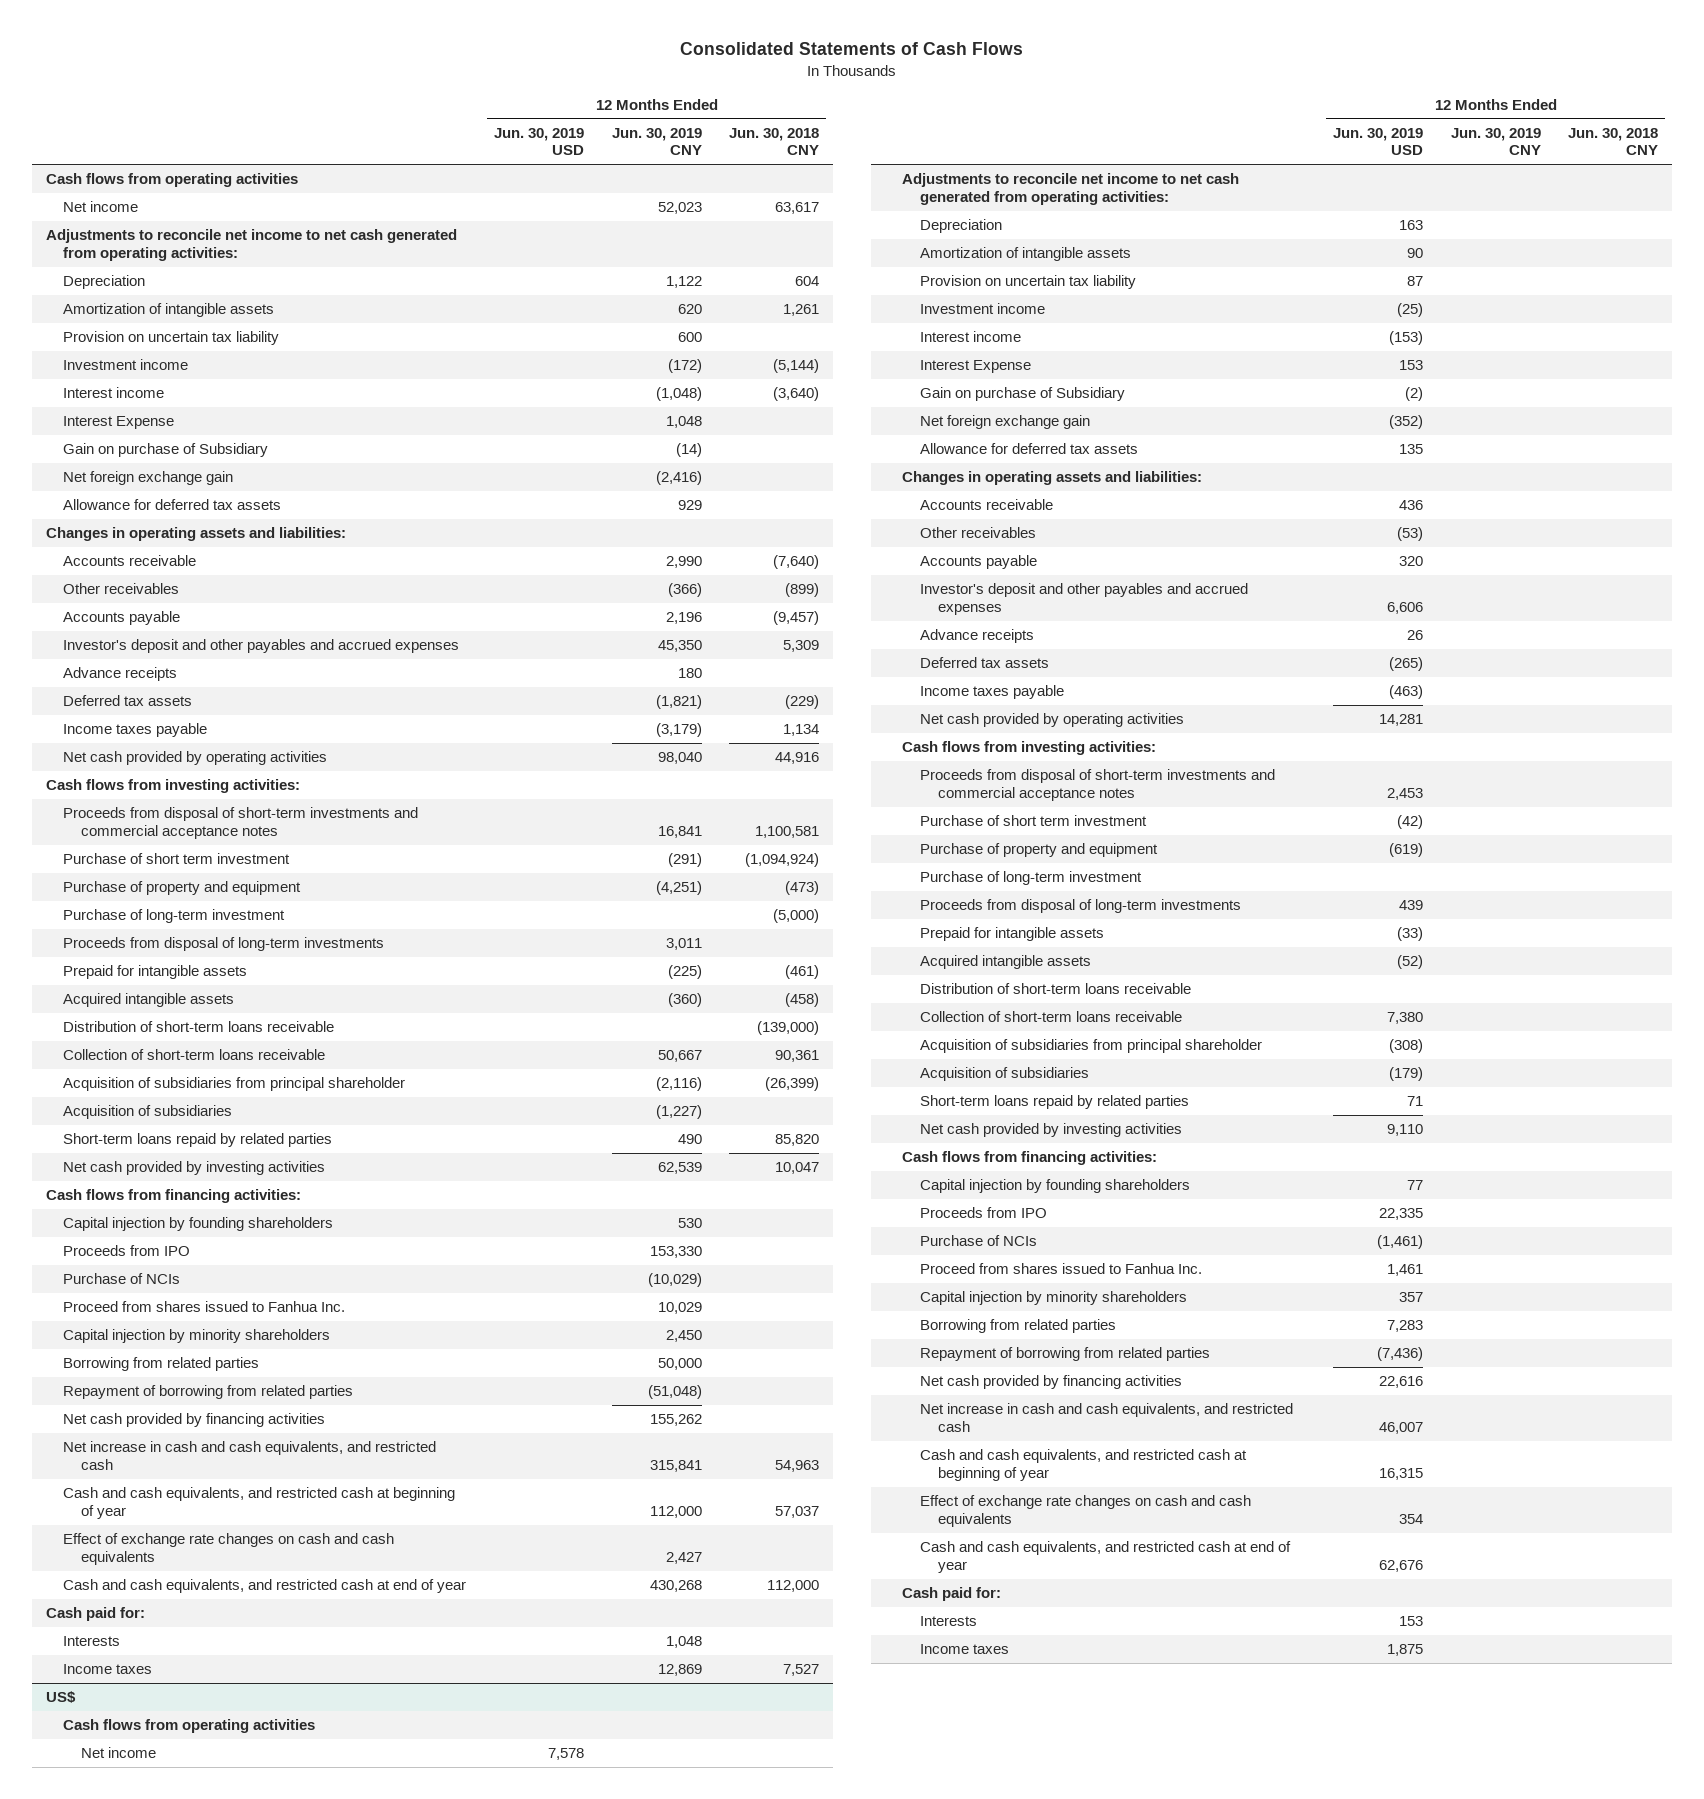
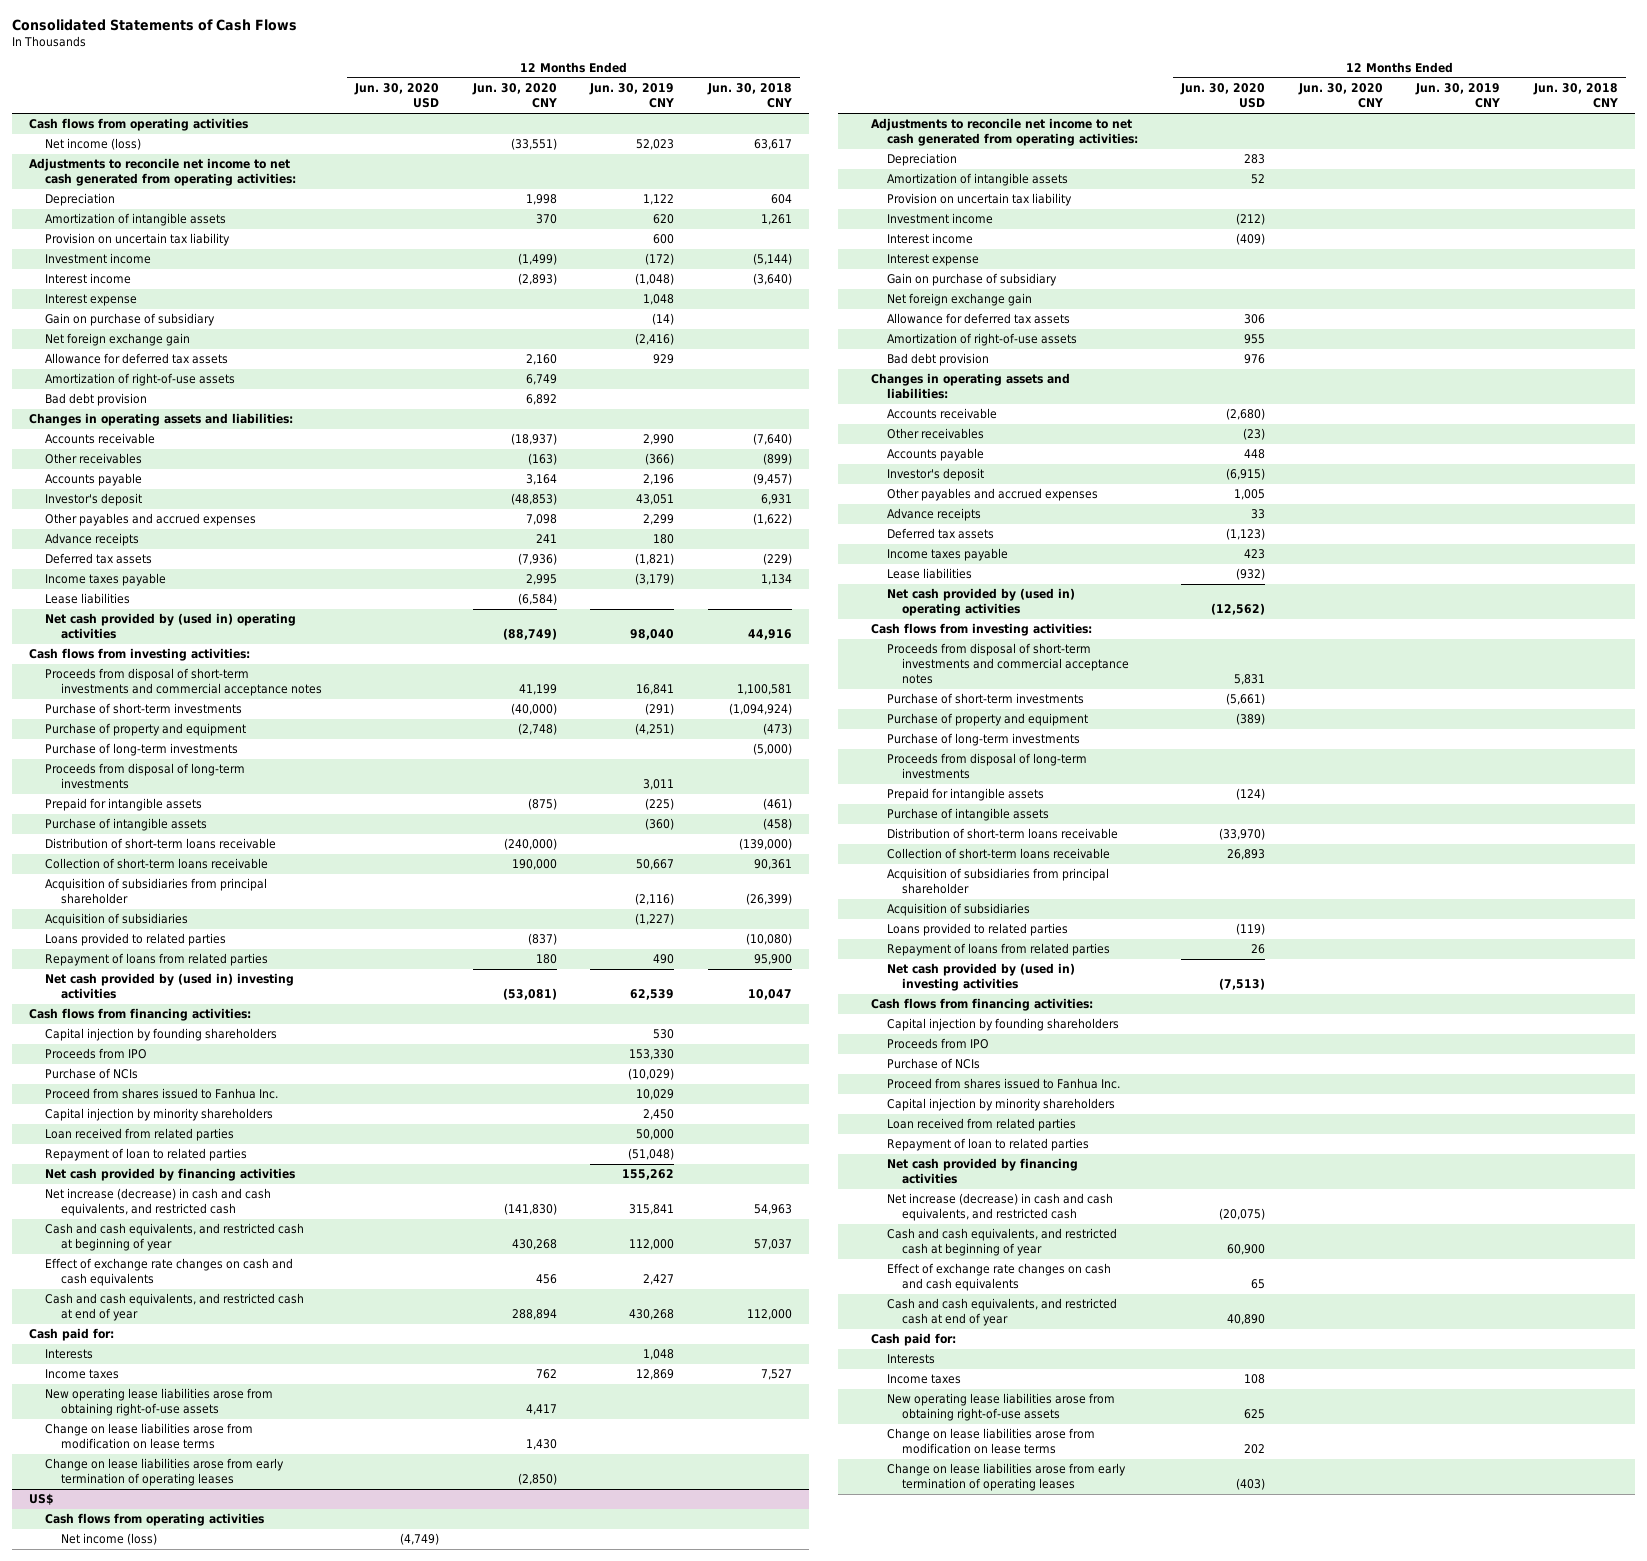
- | 12 Months Ended Jun. 30, 2019 USD | 12 Months Ended Jun. 30, 2019 CNY | 12 Months Ended Jun. 30, 2018 CNY
+ | 12 Months Ended Jun. 30, 2020 USD | 12 Months Ended Jun. 30, 2020 CNY | 12 Months Ended Jun. 30, 2019 CNY | 12 Months Ended Jun. 30, 2018 CNY
- Net income | | 52,023 | 63,617
+ Net income (loss) | | (33,551) | 52,023 | 63,617
- Interest Expense | | 1,048 |
- Gain on purchase of Subsidiary | | (14) |
+ Interest expense | | | 1,048 |
+ Gain on purchase of subsidiary | | | (14) |
+ Amortization of right-of-use assets | | 6,749 | |
+ Bad debt provision | | 6,892 | |
- Investor's deposit and other payables and accrued expenses | | 45,350 | 5,309
+ Investor's deposit | | (48,853) | 43,051 | 6,931
+ Other payables and accrued expenses | | 7,098 | 2,299 | (1,622)
- Net cash provided by operating activities | | 98,040 | 44,916
+ Lease liabilities | | (6,584) | |
+ Net cash provided by (used in) operating activities | | (88,749) | 98,040 | 44,916
- Purchase of short term investment | | (291) | (1,094,924)
+ Purchase of short-term investments | | (40,000) | (291) | (1,094,924)
- Purchase of long-term investment | | | (5,000)
+ Purchase of long-term investments | | | | (5,000)
- Acquired intangible assets | | (360) | (458)
+ Purchase of intangible assets | | | (360) | (458)
- Short-term loans repaid by related parties | | 490 | 85,820
- Net cash provided by investing activities | | 62,539 | 10,047
+ Loans provided to related parties | | (837) | | (10,080)
+ Repayment of loans from related parties | | 180 | 490 | 95,900
+ Net cash provided by (used in) investing activities | | (53,081) | 62,539 | 10,047
- Borrowing from related parties | | 50,000 |
- Repayment of borrowing from related parties | | (51,048) |
+ Loan received from related parties | | | 50,000 |
+ Repayment of loan to related parties | | | (51,048) |
- Net increase in cash and cash equivalents, and restricted cash | | 315,841 | 54,963
+ Net increase (decrease) in cash and cash equivalents, and restricted cash | | (141,830) | 315,841 | 54,963
+ New operating lease liabilities arose from obtaining right-of-use assets | | 4,417 | |
+ Change on lease liabilities arose from modification on lease terms | | 1,430 | |
+ Change on lease liabilities arose from early termination of operating leases | | (2,850) | |
@ US$
- Net income | 7,578 | |
+ Net income (loss) | (4,749) | | |
- Interest Expense | 153 | |
- Gain on purchase of Subsidiary | (2) | |
+ Interest expense
+ Gain on purchase of subsidiary
+ Amortization of right-of-use assets | 955 | | |
+ Bad debt provision | 976 | | |
- Investor's deposit and other payables and accrued expenses | 6,606 | |
+ Investor's deposit | (6,915) | | |
+ Other payables and accrued expenses | 1,005 | | |
- Net cash provided by operating activities | 14,281 | |
+ Lease liabilities | (932) | | |
+ Net cash provided by (used in) operating activities | (12,562) | | |
- Purchase of short term investment | (42) | |
+ Purchase of short-term investments | (5,661) | | |
- Purchase of long-term investment
+ Purchase of long-term investments
- Acquired intangible assets | (52) | |
+ Purchase of intangible assets
- Short-term loans repaid by related parties | 71 | |
- Net cash provided by investing activities | 9,110 | |
+ Loans provided to related parties | (119) | | |
+ Repayment of loans from related parties | 26 | | |
+ Net cash provided by (used in) investing activities | (7,513) | | |
- Borrowing from related parties | 7,283 | |
- Repayment of borrowing from related parties | (7,436) | |
+ Loan received from related parties
+ Repayment of loan to related parties
- Net increase in cash and cash equivalents, and restricted cash | 46,007 | |
+ Net increase (decrease) in cash and cash equivalents, and restricted cash | (20,075) | | |
+ New operating lease liabilities arose from obtaining right-of-use assets | 625 | | |
+ Change on lease liabilities arose from modification on lease terms | 202 | | |
+ Change on lease liabilities arose from early termination of operating leases | (403) | | |

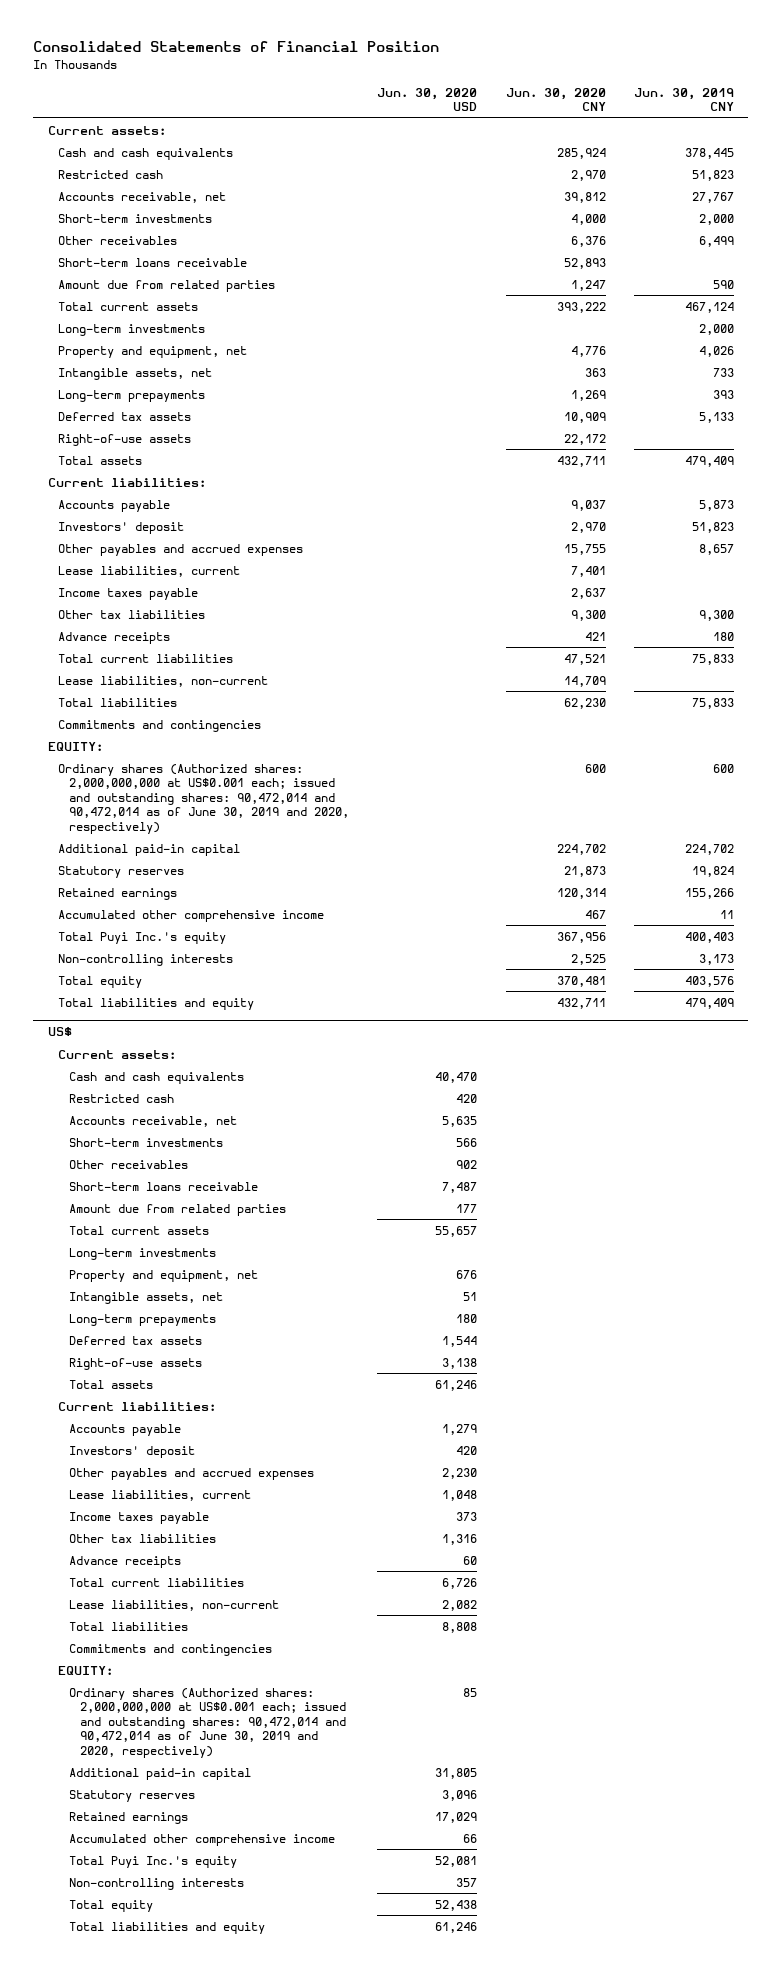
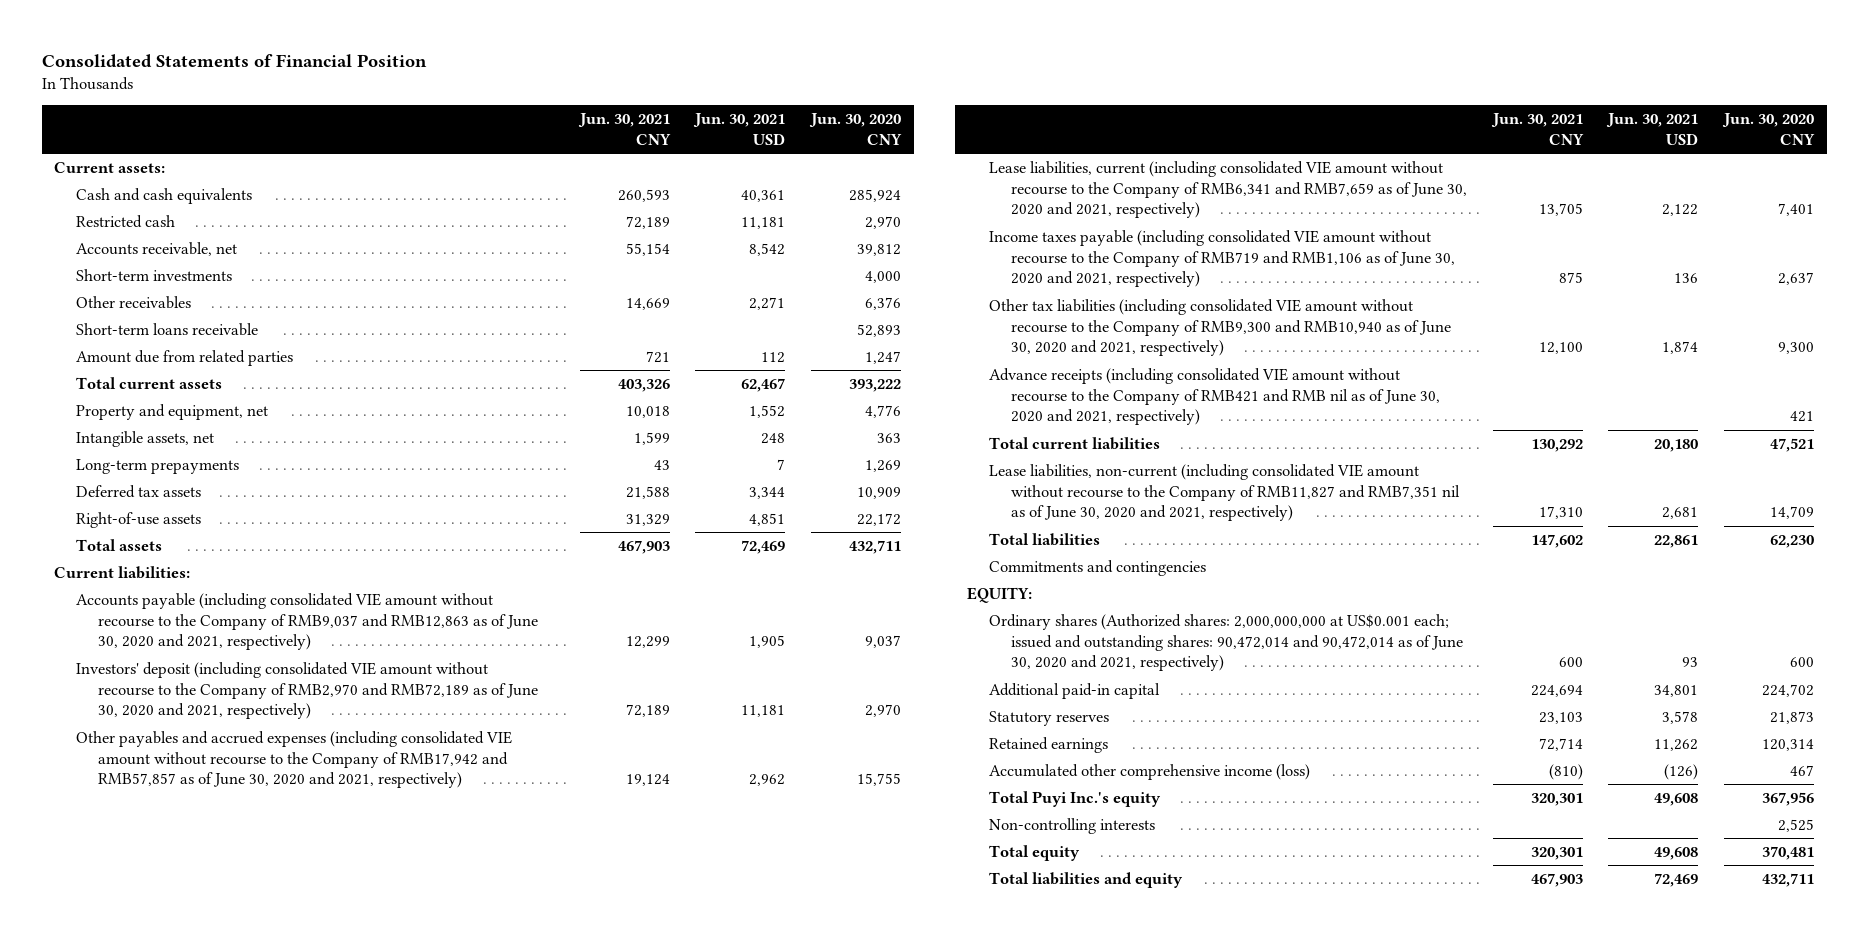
- | Jun. 30, 2020 USD | Jun. 30, 2020 CNY | Jun. 30, 2019 CNY
+ | Jun. 30, 2021 CNY | Jun. 30, 2021 USD | Jun. 30, 2020 CNY
- Long-term investments | | | 2,000
- Accounts payable | | 9,037 | 5,873
- Investors' deposit | | 2,970 | 51,823
- Other payables and accrued expenses | | 15,755 | 8,657
- Lease liabilities, current | | 7,401 |
- Income taxes payable | | 2,637 |
- Other tax liabilities | | 9,300 | 9,300
- Advance receipts | | 421 | 180
+ Accounts payable (including consolidated VIE amount without recourse to the Company of RMB9,037 and RMB12,863 as of June 30, 2020 and 2021, respectively) | 12,299 | 1,905 | 9,037
+ Investors' deposit (including consolidated VIE amount without recourse to the Company of RMB2,970 and RMB72,189 as of June 30, 2020 and 2021, respectively) | 72,189 | 11,181 | 2,970
+ Other payables and accrued expenses (including consolidated VIE amount without recourse to the Company of RMB17,942 and RMB57,857 as of June 30, 2020 and 2021, respectively) | 19,124 | 2,962 | 15,755
+ Lease liabilities, current (including consolidated VIE amount without recourse to the Company of RMB6,341 and RMB7,659 as of June 30, 2020 and 2021, respectively) | 13,705 | 2,122 | 7,401
+ Income taxes payable (including consolidated VIE amount without recourse to the Company of RMB719 and RMB1,106 as of June 30, 2020 and 2021, respectively) | 875 | 136 | 2,637
+ Other tax liabilities (including consolidated VIE amount without recourse to the Company of RMB9,300 and RMB10,940 as of June 30, 2020 and 2021, respectively) | 12,100 | 1,874 | 9,300
+ Advance receipts (including consolidated VIE amount without recourse to the Company of RMB421 and RMB nil as of June 30, 2020 and 2021, respectively) | | | 421
- Lease liabilities, non-current | | 14,709 |
+ Lease liabilities, non-current (including consolidated VIE amount without recourse to the Company of RMB11,827 and RMB7,351 nil as of June 30, 2020 and 2021, respectively) | 17,310 | 2,681 | 14,709
- Ordinary shares (Authorized shares: 2,000,000,000 at US$0.001 each; issued and outstanding shares: 90,472,014 and 90,472,014 as of June 30, 2019 and 2020, respectively) | | 600 | 600
+ Ordinary shares (Authorized shares: 2,000,000,000 at US$0.001 each; issued and outstanding shares: 90,472,014 and 90,472,014 as of June 30, 2020 and 2021, respectively) | 600 | 93 | 600
- Accumulated other comprehensive income | | 467 | 11
+ Accumulated other comprehensive income (loss) | (810) | (126) | 467
- US$
- Current assets:
- Cash and cash equivalents | 40,470 | |
- Restricted cash | 420 | |
- Accounts receivable, net | 5,635 | |
- Short-term investments | 566 | |
- Other receivables | 902 | |
- Short-term loans receivable | 7,487 | |
- Amount due from related parties | 177 | |
- Total current assets | 55,657 | |
- Long-term investments
- Property and equipment, net | 676 | |
- Intangible assets, net | 51 | |
- Long-term prepayments | 180 | |
- Deferred tax assets | 1,544 | |
- Right-of-use assets | 3,138 | |
- Total assets | 61,246 | |
- Current liabilities:
- Accounts payable | 1,279 | |
- Investors' deposit | 420 | |
- Other payables and accrued expenses | 2,230 | |
- Lease liabilities, current | 1,048 | |
- Income taxes payable | 373 | |
- Other tax liabilities | 1,316 | |
- Advance receipts | 60 | |
- Total current liabilities | 6,726 | |
- Lease liabilities, non-current | 2,082 | |
- Total liabilities | 8,808 | |
- Commitments and contingencies
- EQUITY:
- Ordinary shares (Authorized shares: 2,000,000,000 at US$0.001 each; issued and outstanding shares: 90,472,014 and 90,472,014 as of June 30, 2019 and 2020, respectively) | 85 | |
- Additional paid-in capital | 31,805 | |
- Statutory reserves | 3,096 | |
- Retained earnings | 17,029 | |
- Accumulated other comprehensive income | 66 | |
- Total Puyi Inc.'s equity | 52,081 | |
- Non-controlling interests | 357 | |
- Total equity | 52,438 | |
- Total liabilities and equity | 61,246 | |

